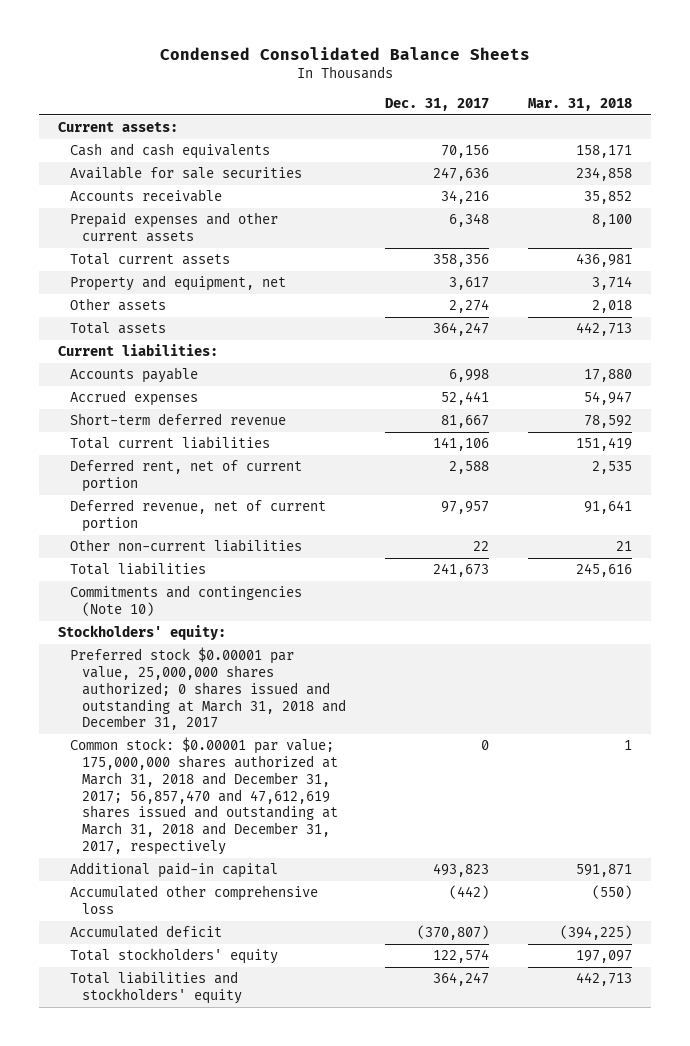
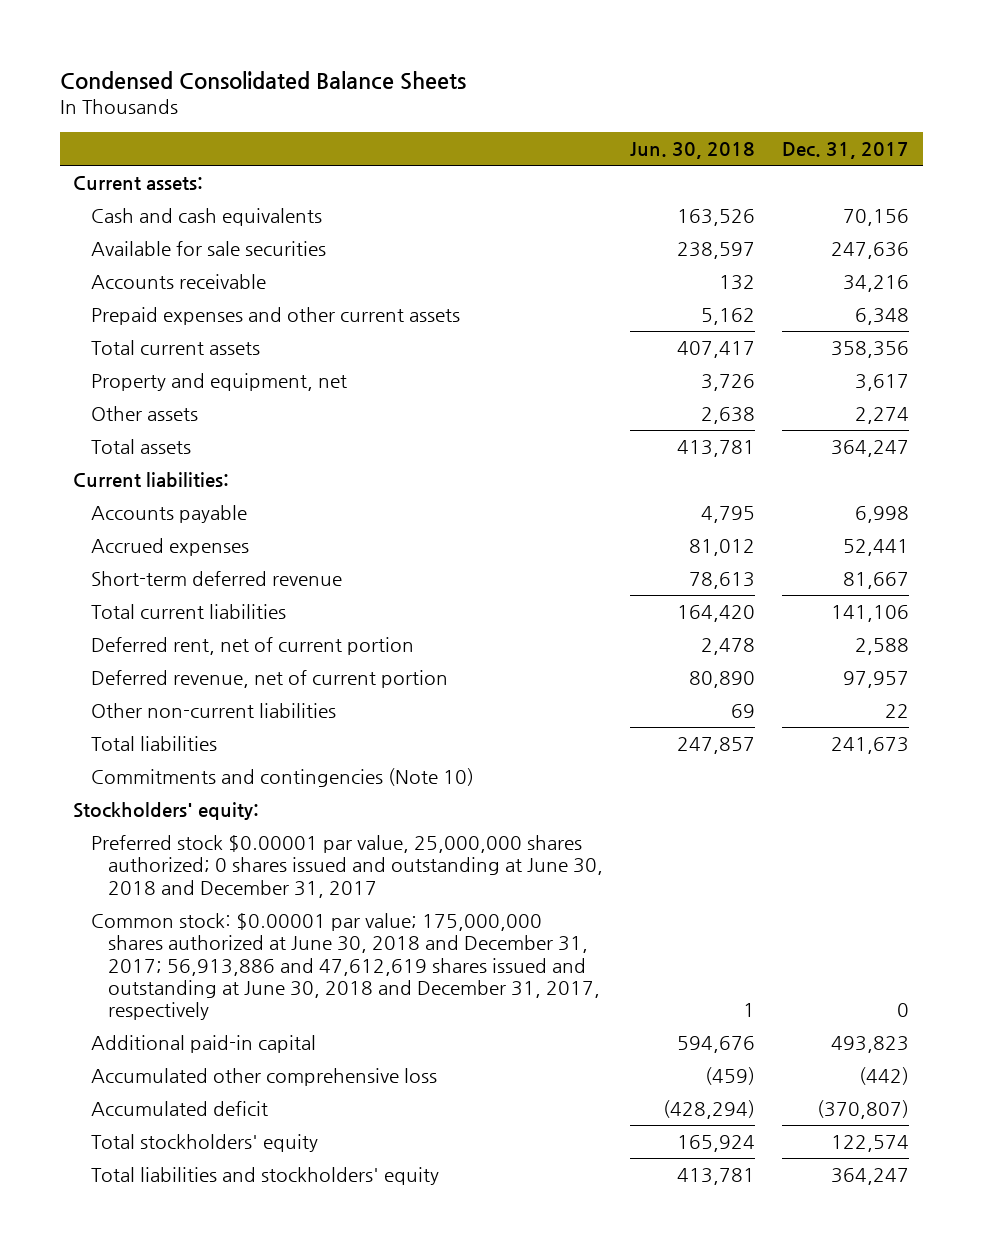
- | Dec. 31, 2017 | Mar. 31, 2018
+ | Jun. 30, 2018 | Dec. 31, 2017
- Preferred stock $0.00001 par value, 25,000,000 shares authorized; 0 shares issued and outstanding at March 31, 2018 and December 31, 2017
- Common stock: $0.00001 par value; 175,000,000 shares authorized at March 31, 2018 and December 31, 2017; 56,857,470 and 47,612,619 shares issued and outstanding at March 31, 2018 and December 31, 2017, respectively | 0 | 1
+ Preferred stock $0.00001 par value, 25,000,000 shares authorized; 0 shares issued and outstanding at June 30, 2018 and December 31, 2017
+ Common stock: $0.00001 par value; 175,000,000 shares authorized at June 30, 2018 and December 31, 2017; 56,913,886 and 47,612,619 shares issued and outstanding at June 30, 2018 and December 31, 2017, respectively | 1 | 0

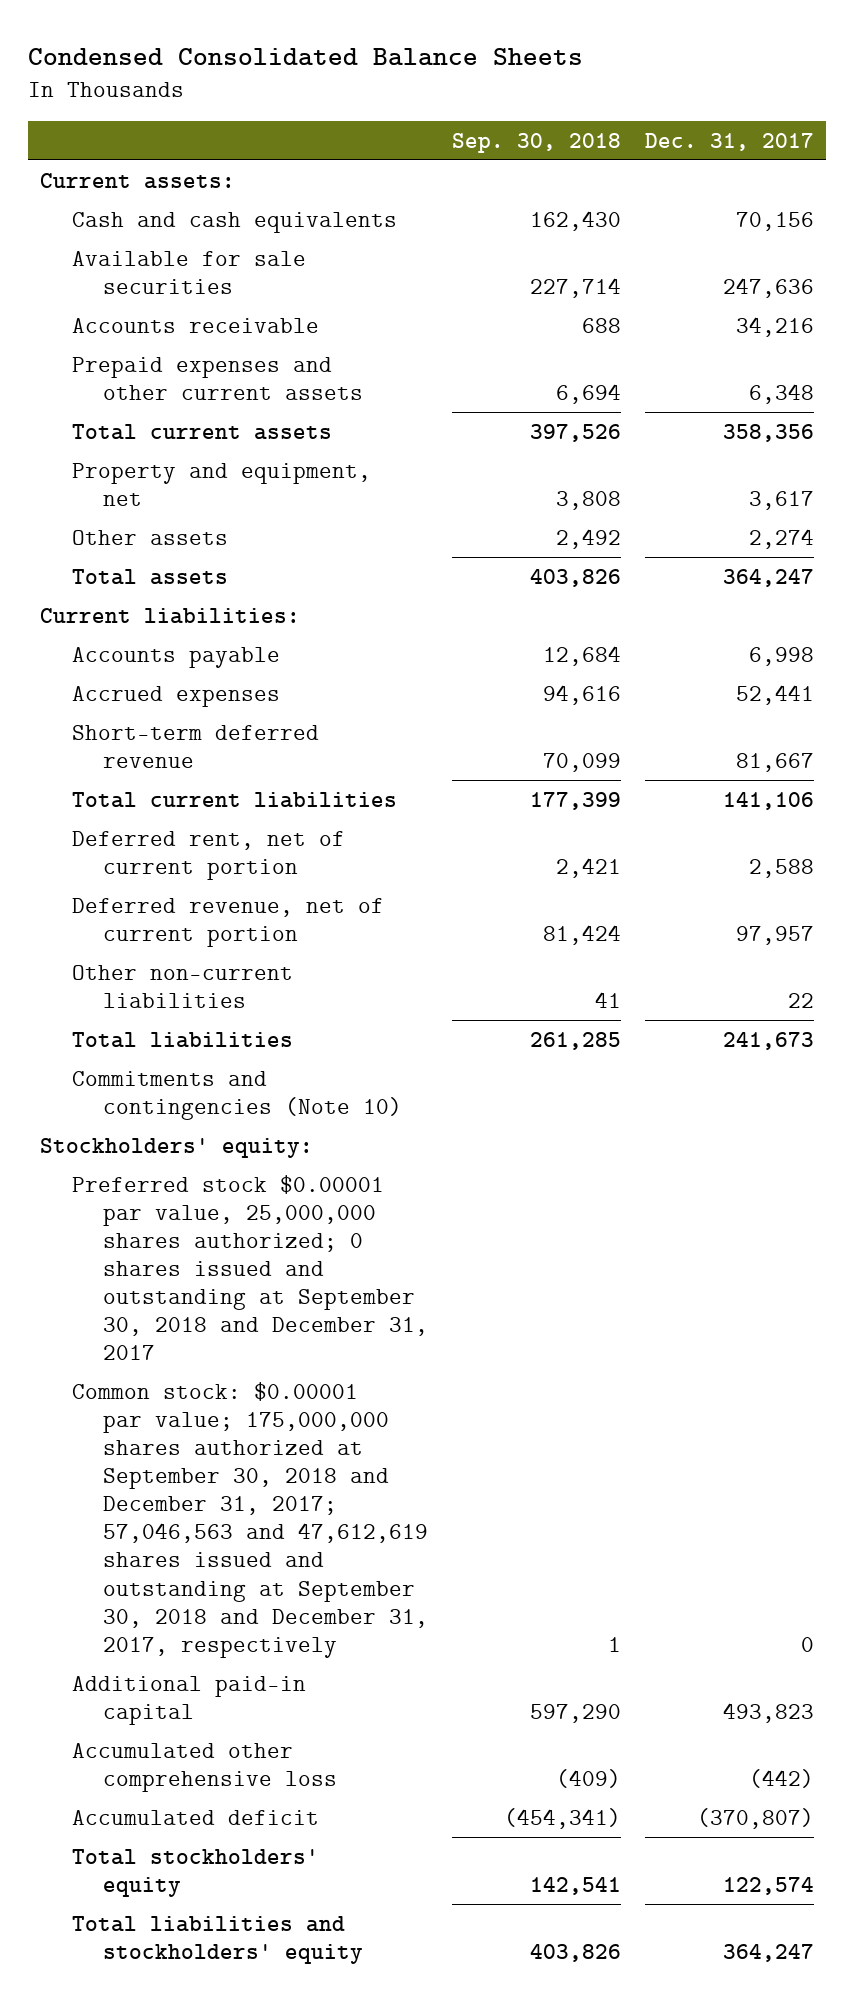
- | Jun. 30, 2018 | Dec. 31, 2017
+ | Sep. 30, 2018 | Dec. 31, 2017
- Preferred stock $0.00001 par value, 25,000,000 shares authorized; 0 shares issued and outstanding at June 30, 2018 and December 31, 2017
- Common stock: $0.00001 par value; 175,000,000 shares authorized at June 30, 2018 and December 31, 2017; 56,913,886 and 47,612,619 shares issued and outstanding at June 30, 2018 and December 31, 2017, respectively | 1 | 0
+ Preferred stock $0.00001 par value, 25,000,000 shares authorized; 0 shares issued and outstanding at September 30, 2018 and December 31, 2017
+ Common stock: $0.00001 par value; 175,000,000 shares authorized at September 30, 2018 and December 31, 2017; 57,046,563 and 47,612,619 shares issued and outstanding at September 30, 2018 and December 31, 2017, respectively | 1 | 0

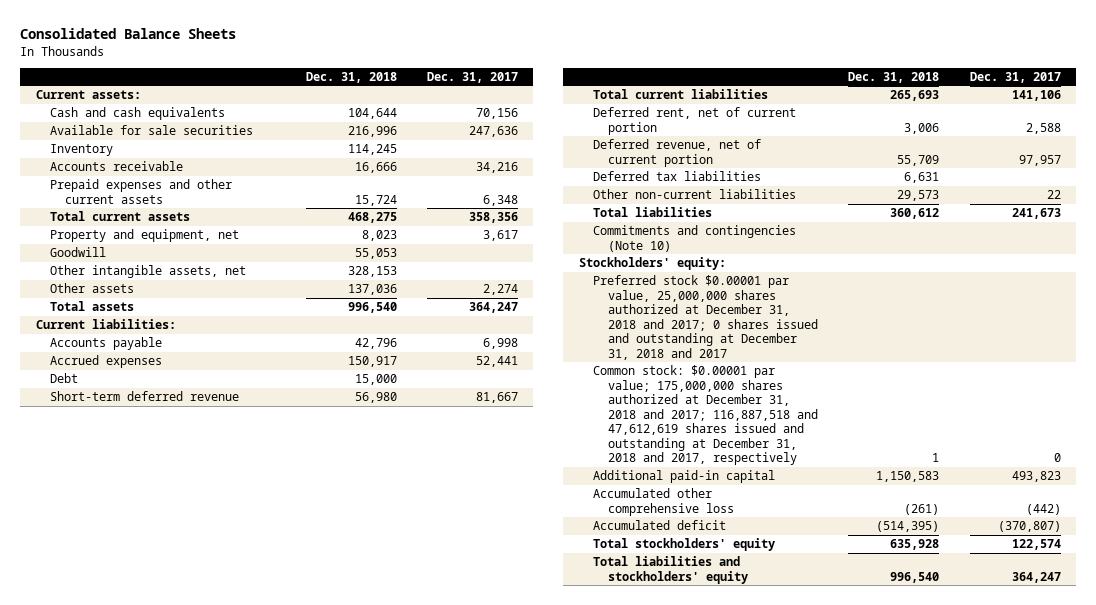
- Condensed Consolidated Balance Sheets
+ Consolidated Balance Sheets
- | Sep. 30, 2018 | Dec. 31, 2017
+ | Dec. 31, 2018 | Dec. 31, 2017
+ Inventory | 114,245 |
+ Goodwill | 55,053 |
+ Other intangible assets, net | 328,153 |
+ Debt | 15,000 |
+ Deferred tax liabilities | 6,631 |
- Preferred stock $0.00001 par value, 25,000,000 shares authorized; 0 shares issued and outstanding at September 30, 2018 and December 31, 2017
- Common stock: $0.00001 par value; 175,000,000 shares authorized at September 30, 2018 and December 31, 2017; 57,046,563 and 47,612,619 shares issued and outstanding at September 30, 2018 and December 31, 2017, respectively | 1 | 0
+ Preferred stock $0.00001 par value, 25,000,000 shares authorized at December 31, 2018 and 2017; 0 shares issued and outstanding at December 31, 2018 and 2017
+ Common stock: $0.00001 par value; 175,000,000 shares authorized at December 31, 2018 and 2017; 116,887,518 and 47,612,619 shares issued and outstanding at December 31, 2018 and 2017, respectively | 1 | 0

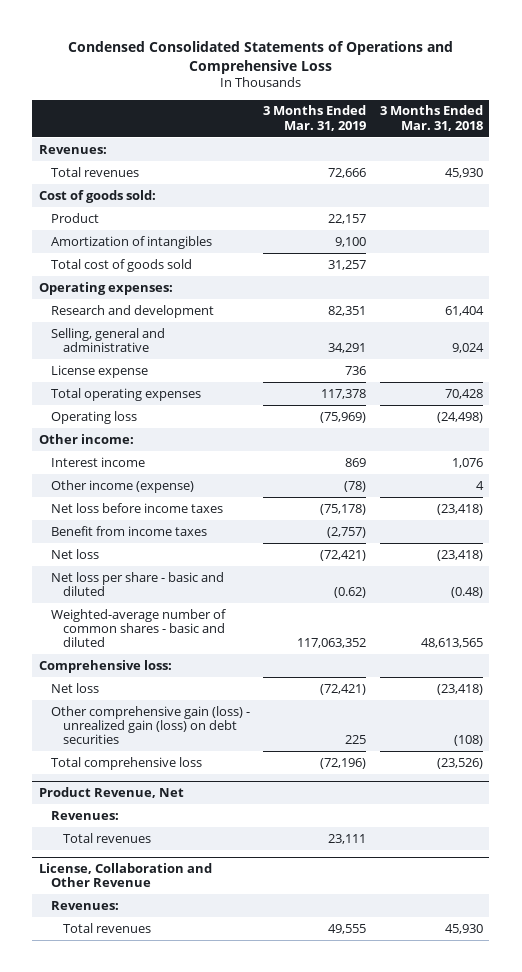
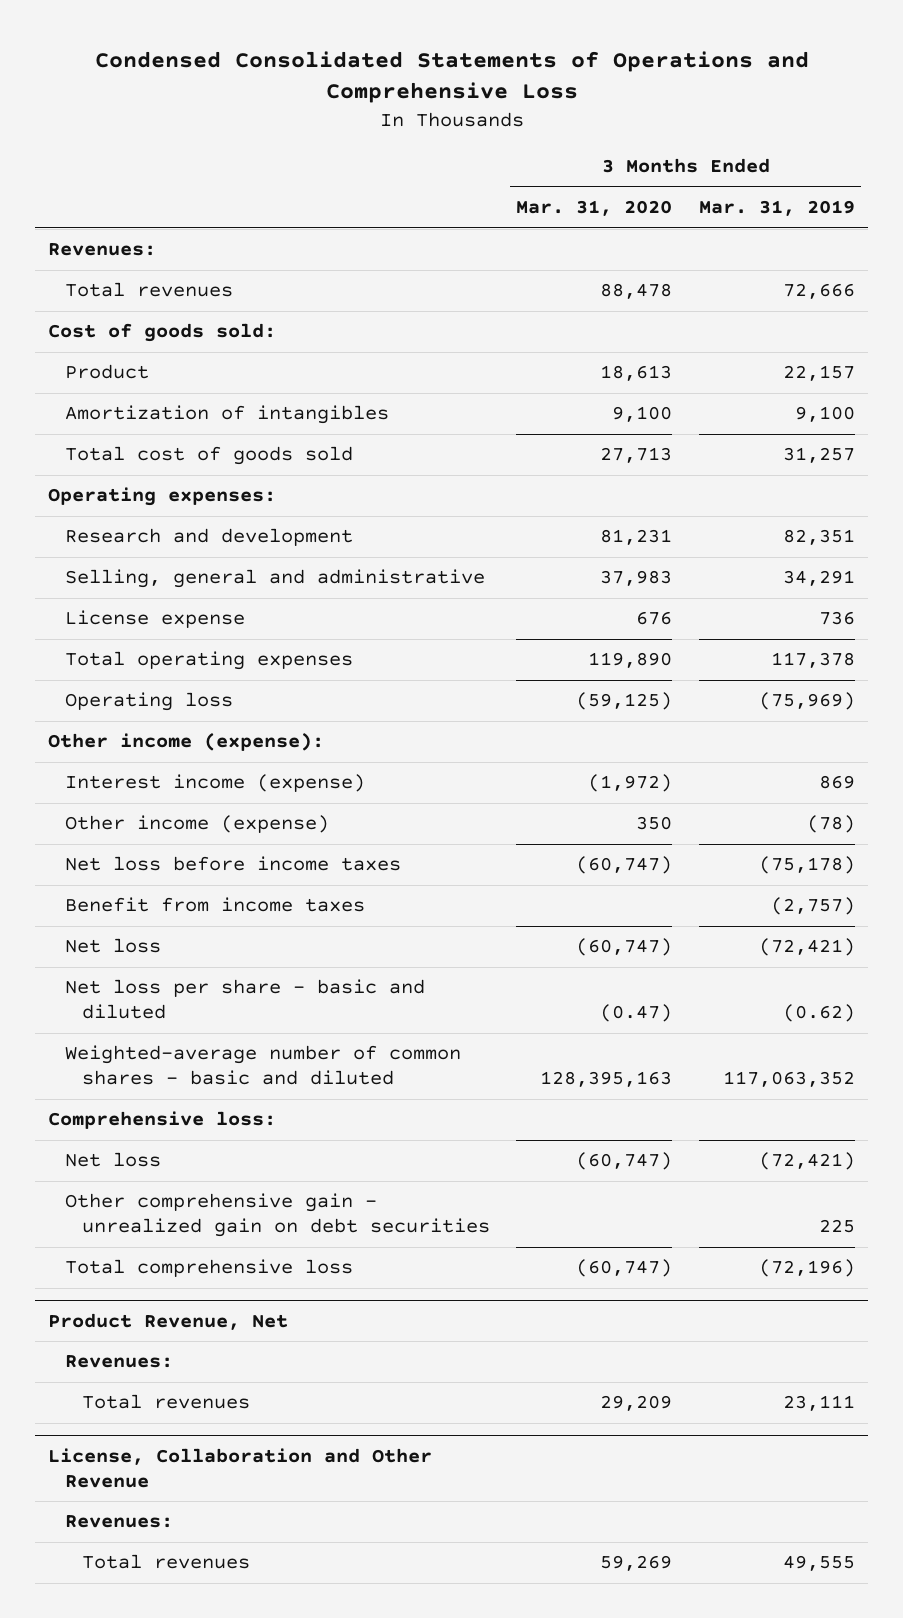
- | 3 Months Ended Mar. 31, 2019 | 3 Months Ended Mar. 31, 2018
+ | 3 Months Ended Mar. 31, 2020 | 3 Months Ended Mar. 31, 2019
- Other income:
- Interest income | 869 | 1,076
+ Other income (expense):
+ Interest income (expense) | (1,972) | 869
- Other comprehensive gain (loss) - unrealized gain (loss) on debt securities | 225 | (108)
+ Other comprehensive gain - unrealized gain on debt securities | | 225

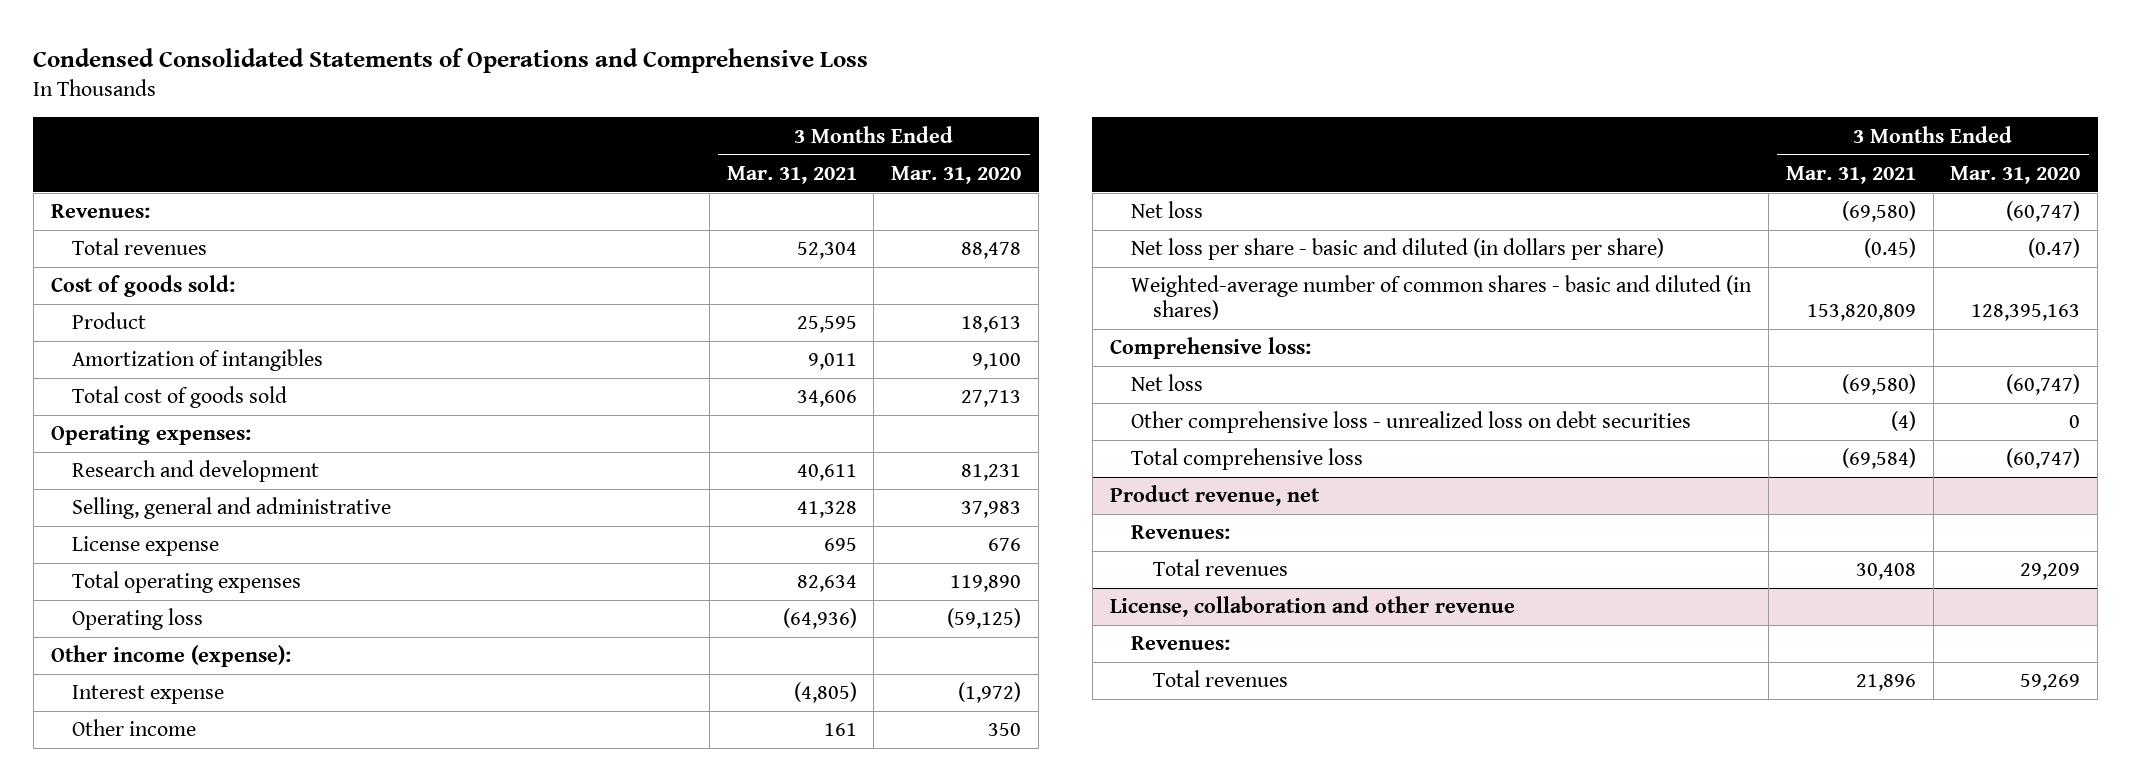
- | 3 Months Ended Mar. 31, 2020 | 3 Months Ended Mar. 31, 2019
+ | 3 Months Ended Mar. 31, 2021 | 3 Months Ended Mar. 31, 2020
- Interest income (expense) | (1,972) | 869
- Other income (expense) | 350 | (78)
- Net loss before income taxes | (60,747) | (75,178)
- Benefit from income taxes | | (2,757)
+ Interest expense | (4,805) | (1,972)
+ Other income | 161 | 350
- Net loss per share - basic and diluted | (0.47) | (0.62)
- Weighted-average number of common shares - basic and diluted | 128,395,163 | 117,063,352
+ Net loss per share - basic and diluted (in dollars per share) | (0.45) | (0.47)
+ Weighted-average number of common shares - basic and diluted (in shares) | 153,820,809 | 128,395,163
- Other comprehensive gain - unrealized gain on debt securities | | 225
+ Other comprehensive loss - unrealized loss on debt securities | (4) | 0
- Product Revenue, Net
+ Product revenue, net
- License, Collaboration and Other Revenue
+ License, collaboration and other revenue

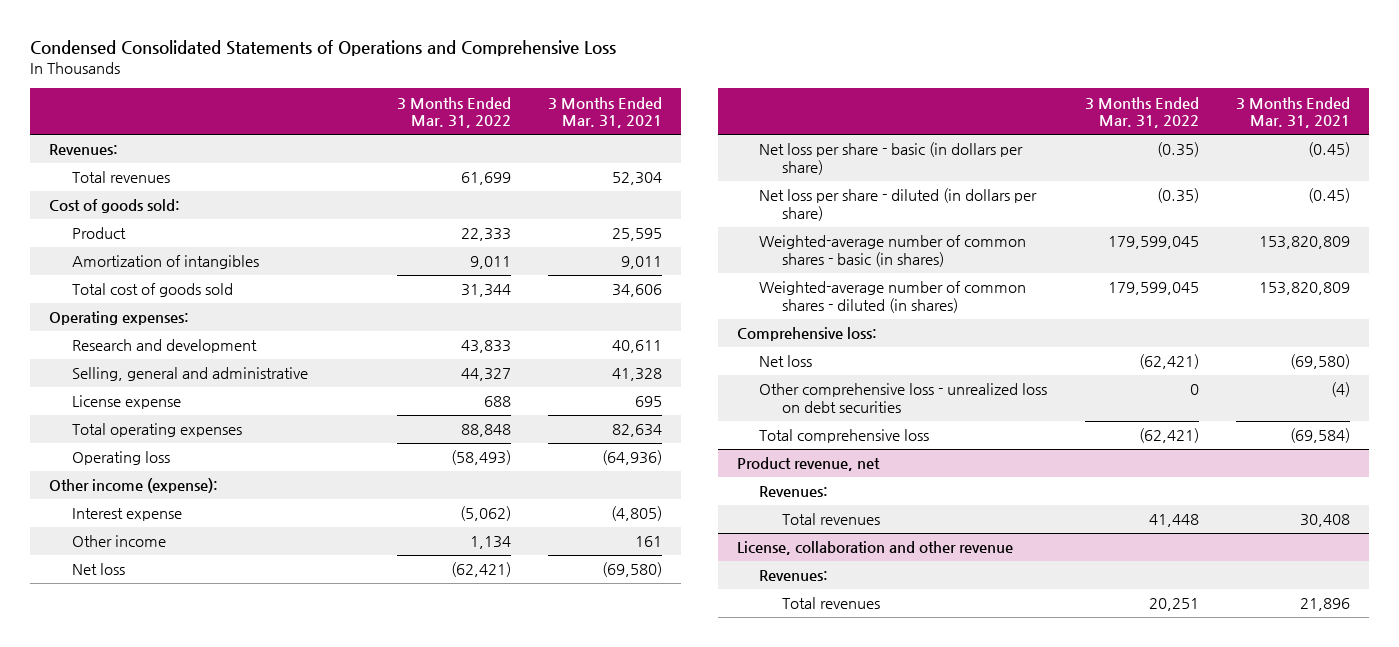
- | 3 Months Ended Mar. 31, 2021 | 3 Months Ended Mar. 31, 2020
+ | 3 Months Ended Mar. 31, 2022 | 3 Months Ended Mar. 31, 2021
- Net loss per share - basic and diluted (in dollars per share) | (0.45) | (0.47)
- Weighted-average number of common shares - basic and diluted (in shares) | 153,820,809 | 128,395,163
+ Net loss per share - basic (in dollars per share) | (0.35) | (0.45)
+ Net loss per share - diluted (in dollars per share) | (0.35) | (0.45)
+ Weighted-average number of common shares - basic (in shares) | 179,599,045 | 153,820,809
+ Weighted-average number of common shares - diluted (in shares) | 179,599,045 | 153,820,809

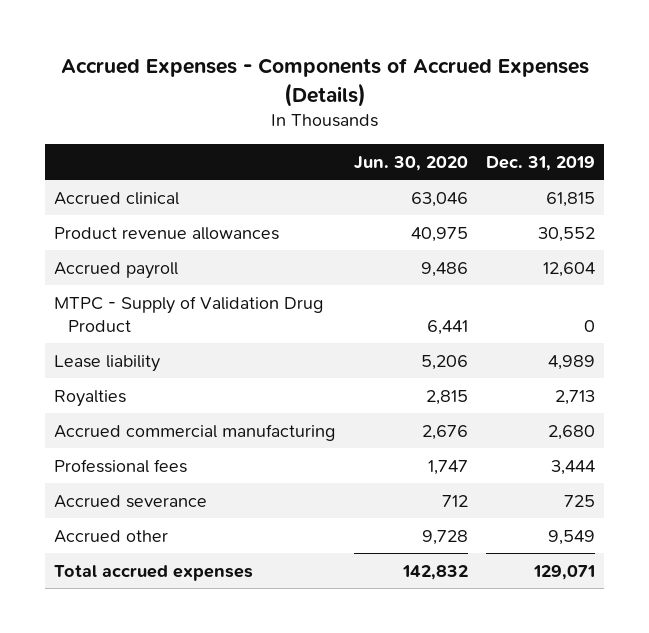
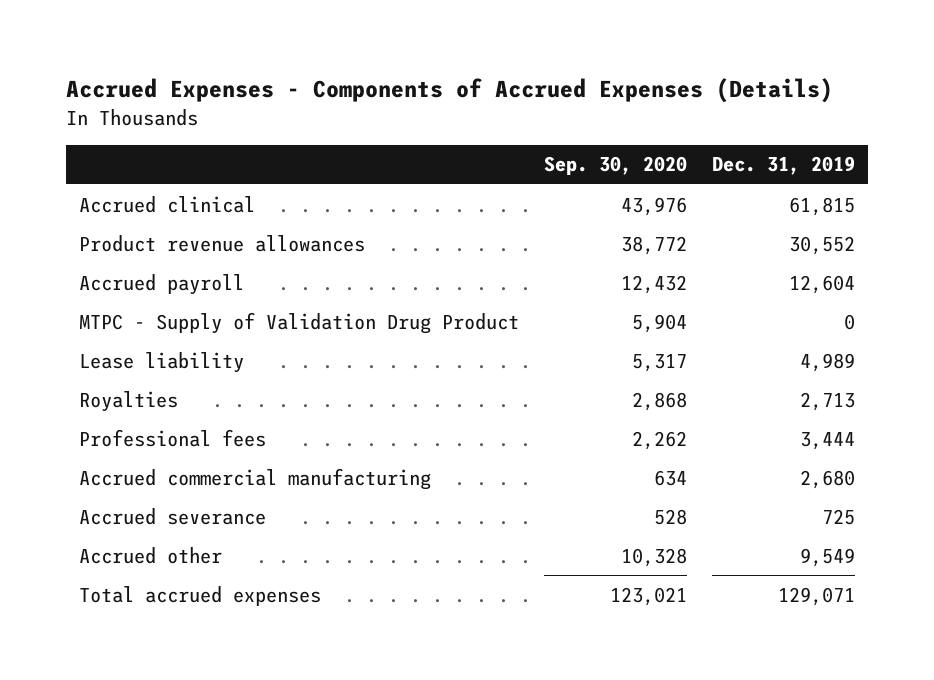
- | Jun. 30, 2020 | Dec. 31, 2019
+ | Sep. 30, 2020 | Dec. 31, 2019
moved down: Accrued commercial manufacturing | 634 | 2,680

